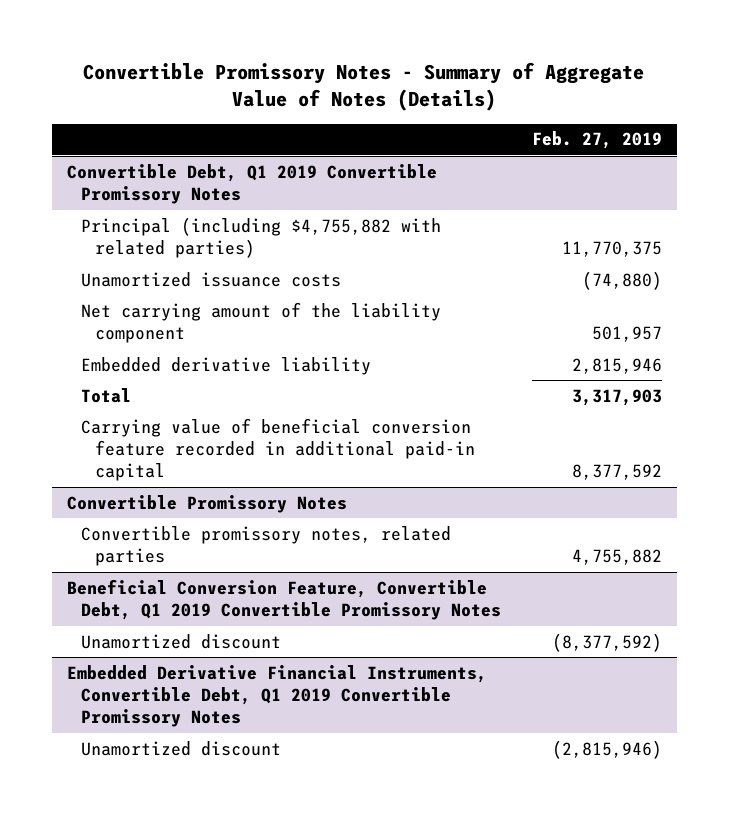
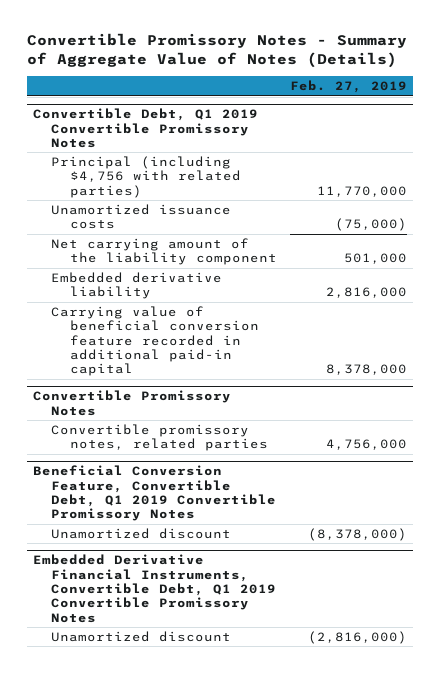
@ Convertible Debt, Q1 2019 Convertible Promissory Notes
- Principal (including $4,755,882 with related parties) | 11,770,375
- Unamortized issuance costs | (74,880)
- Net carrying amount of the liability component | 501,957
- Embedded derivative liability | 2,815,946
- Total | 3,317,903
- Carrying value of beneficial conversion feature recorded in additional paid-in capital | 8,377,592
+ Principal (including $4,756 with related parties) | 11,770,000
+ Unamortized issuance costs | (75,000)
+ Net carrying amount of the liability component | 501,000
+ Embedded derivative liability | 2,816,000
+ Carrying value of beneficial conversion feature recorded in additional paid-in capital | 8,378,000
@ Convertible Promissory Notes
- Convertible promissory notes, related parties | 4,755,882
+ Convertible promissory notes, related parties | 4,756,000
@ Beneficial Conversion Feature, Convertible Debt, Q1 2019 Convertible Promissory Notes
- Unamortized discount | (8,377,592)
+ Unamortized discount | (8,378,000)
@ Embedded Derivative Financial Instruments, Convertible Debt, Q1 2019 Convertible Promissory Notes
- Unamortized discount | (2,815,946)
+ Unamortized discount | (2,816,000)

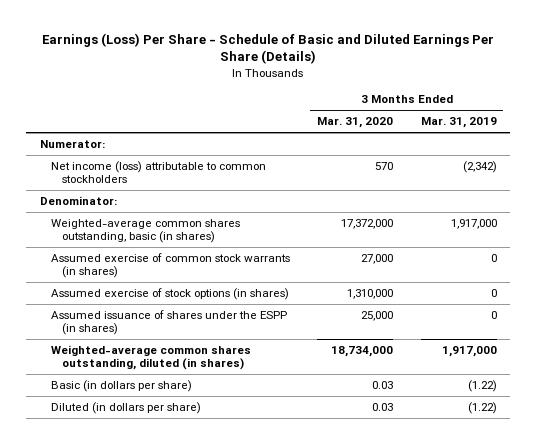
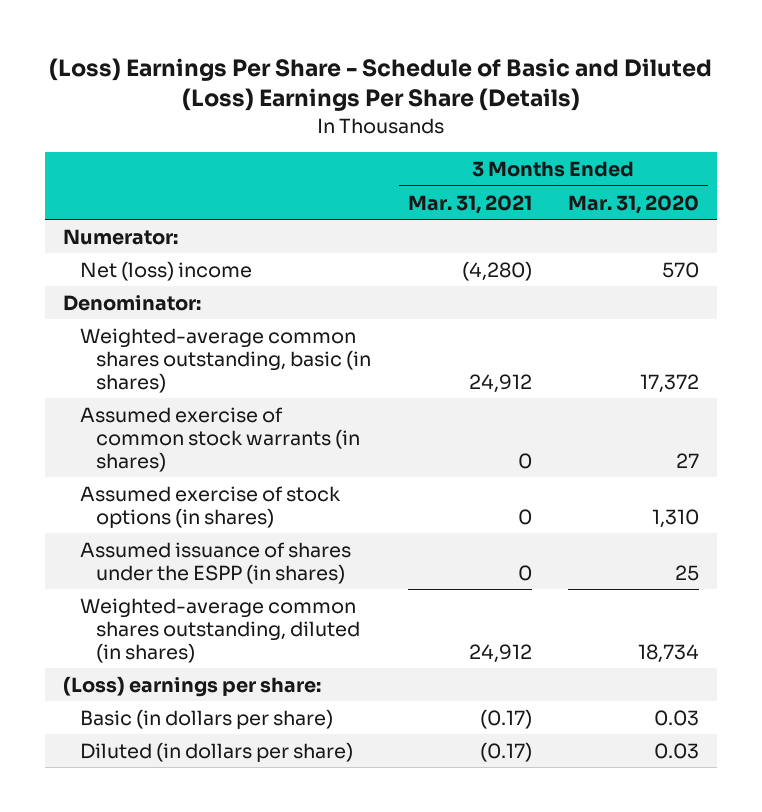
- Earnings (Loss) Per Share - Schedule of Basic and Diluted Earnings Per Share (Details)
+ (Loss) Earnings Per Share - Schedule of Basic and Diluted (Loss) Earnings Per Share (Details)
- | 3 Months Ended Mar. 31, 2020 | 3 Months Ended Mar. 31, 2019
+ | 3 Months Ended Mar. 31, 2021 | 3 Months Ended Mar. 31, 2020
- Net income (loss) attributable to common stockholders | 570 | (2,342)
+ Net (loss) income | (4,280) | 570
- Weighted-average common shares outstanding, basic (in shares) | 17,372,000 | 1,917,000
- Assumed exercise of common stock warrants (in shares) | 27,000 | 0
- Assumed exercise of stock options (in shares) | 1,310,000 | 0
- Assumed issuance of shares under the ESPP (in shares) | 25,000 | 0
- Weighted-average common shares outstanding, diluted (in shares) | 18,734,000 | 1,917,000
+ Weighted-average common shares outstanding, basic (in shares) | 24,912 | 17,372
+ Assumed exercise of common stock warrants (in shares) | 0 | 27
+ Assumed exercise of stock options (in shares) | 0 | 1,310
+ Assumed issuance of shares under the ESPP (in shares) | 0 | 25
+ Weighted-average common shares outstanding, diluted (in shares) | 24,912 | 18,734
+ (Loss) earnings per share:

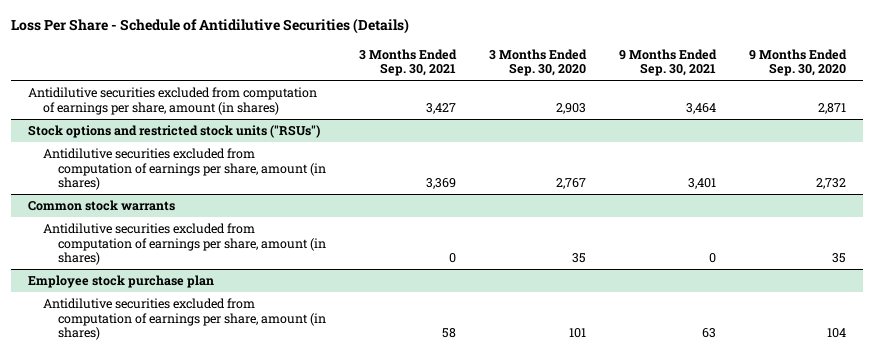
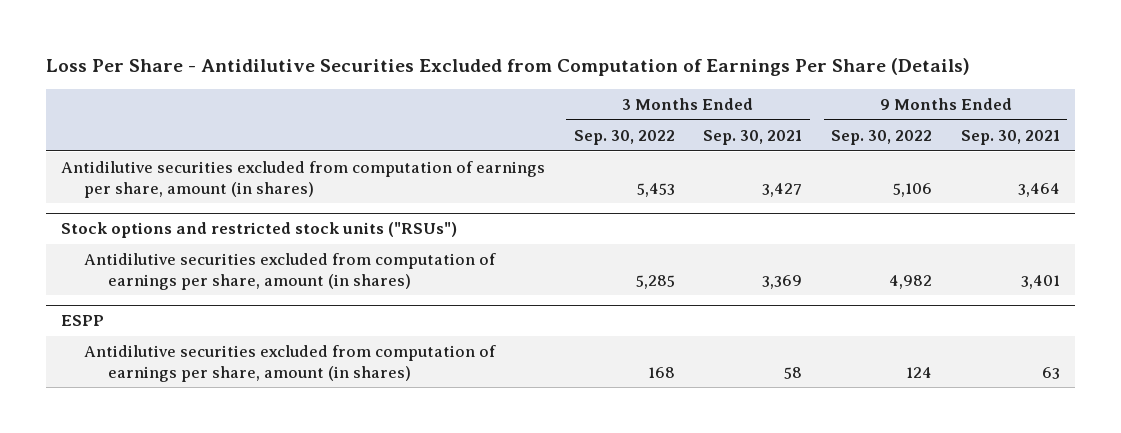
- Loss Per Share - Schedule of Antidilutive Securities (Details)
+ Loss Per Share - Antidilutive Securities Excluded from Computation of Earnings Per Share (Details)
- | 3 Months Ended Sep. 30, 2021 | 3 Months Ended Sep. 30, 2020 | 9 Months Ended Sep. 30, 2021 | 9 Months Ended Sep. 30, 2020
+ | 3 Months Ended Sep. 30, 2022 | 3 Months Ended Sep. 30, 2021 | 9 Months Ended Sep. 30, 2022 | 9 Months Ended Sep. 30, 2021
- Common stock warrants
- Antidilutive securities excluded from computation of earnings per share, amount (in shares) | 0 | 35 | 0 | 35
- Employee stock purchase plan
+ ESPP

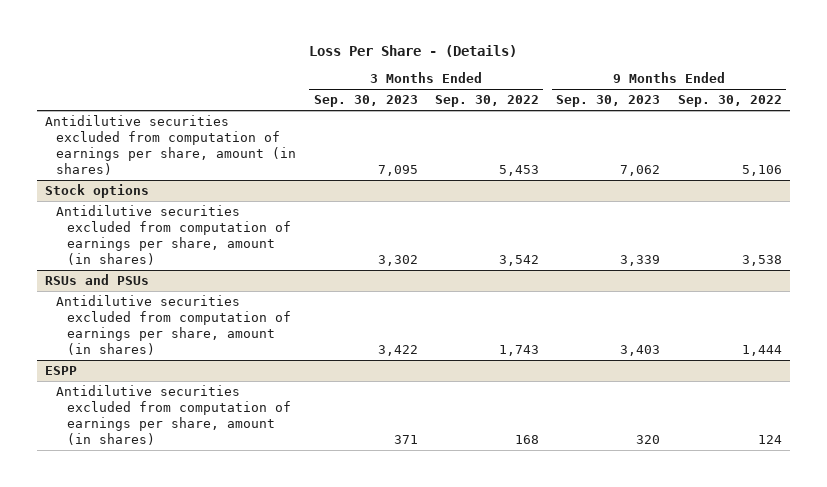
- Loss Per Share - Antidilutive Securities Excluded from Computation of Earnings Per Share (Details)
+ Loss Per Share - (Details)
- | 3 Months Ended Sep. 30, 2022 | 3 Months Ended Sep. 30, 2021 | 9 Months Ended Sep. 30, 2022 | 9 Months Ended Sep. 30, 2021
+ | 3 Months Ended Sep. 30, 2023 | 3 Months Ended Sep. 30, 2022 | 9 Months Ended Sep. 30, 2023 | 9 Months Ended Sep. 30, 2022
- Stock options and restricted stock units ("RSUs")
- Antidilutive securities excluded from computation of earnings per share, amount (in shares) | 5,285 | 3,369 | 4,982 | 3,401
+ Stock options
+ Antidilutive securities excluded from computation of earnings per share, amount (in shares) | 3,302 | 3,542 | 3,339 | 3,538
+ RSUs and PSUs
+ Antidilutive securities excluded from computation of earnings per share, amount (in shares) | 3,422 | 1,743 | 3,403 | 1,444

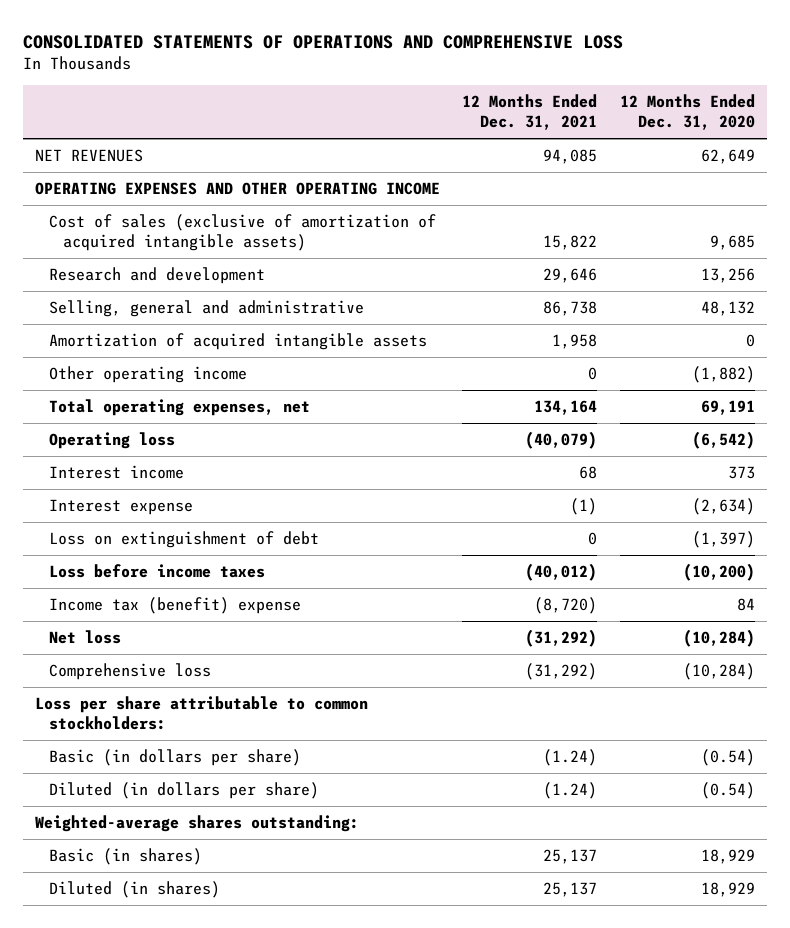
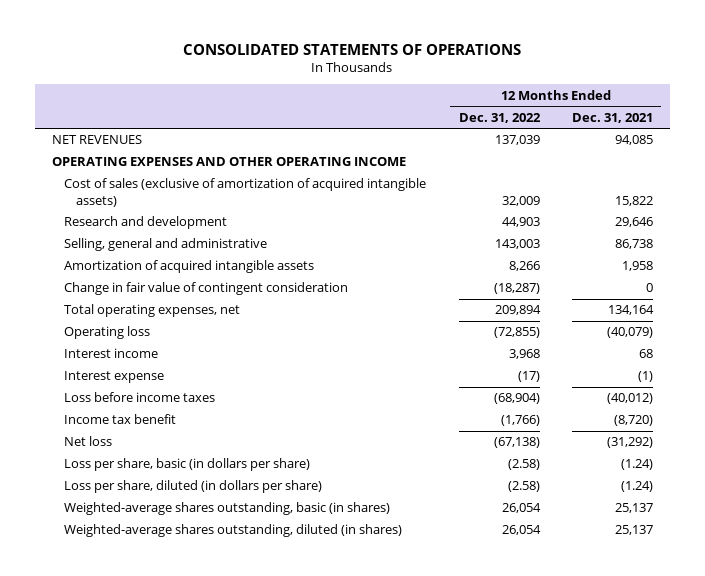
- CONSOLIDATED STATEMENTS OF OPERATIONS AND COMPREHENSIVE LOSS
+ CONSOLIDATED STATEMENTS OF OPERATIONS
- | 12 Months Ended Dec. 31, 2021 | 12 Months Ended Dec. 31, 2020
+ | 12 Months Ended Dec. 31, 2022 | 12 Months Ended Dec. 31, 2021
- Other operating income | 0 | (1,882)
+ Change in fair value of contingent consideration | (18,287) | 0
- Loss on extinguishment of debt | 0 | (1,397)
- Income tax (benefit) expense | (8,720) | 84
+ Income tax benefit | (1,766) | (8,720)
- Comprehensive loss | (31,292) | (10,284)
- Loss per share attributable to common stockholders:
- Basic (in dollars per share) | (1.24) | (0.54)
- Diluted (in dollars per share) | (1.24) | (0.54)
- Weighted-average shares outstanding:
- Basic (in shares) | 25,137 | 18,929
- Diluted (in shares) | 25,137 | 18,929
+ Loss per share, basic (in dollars per share) | (2.58) | (1.24)
+ Loss per share, diluted (in dollars per share) | (2.58) | (1.24)
+ Weighted-average shares outstanding, basic (in shares) | 26,054 | 25,137
+ Weighted-average shares outstanding, diluted (in shares) | 26,054 | 25,137

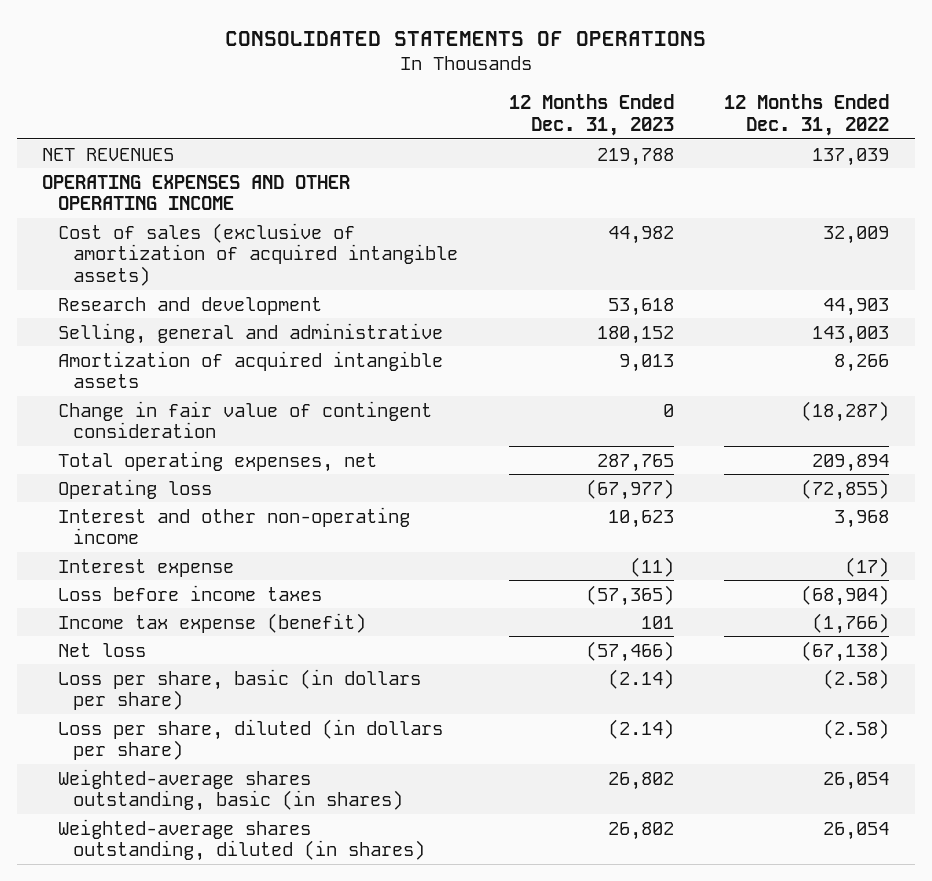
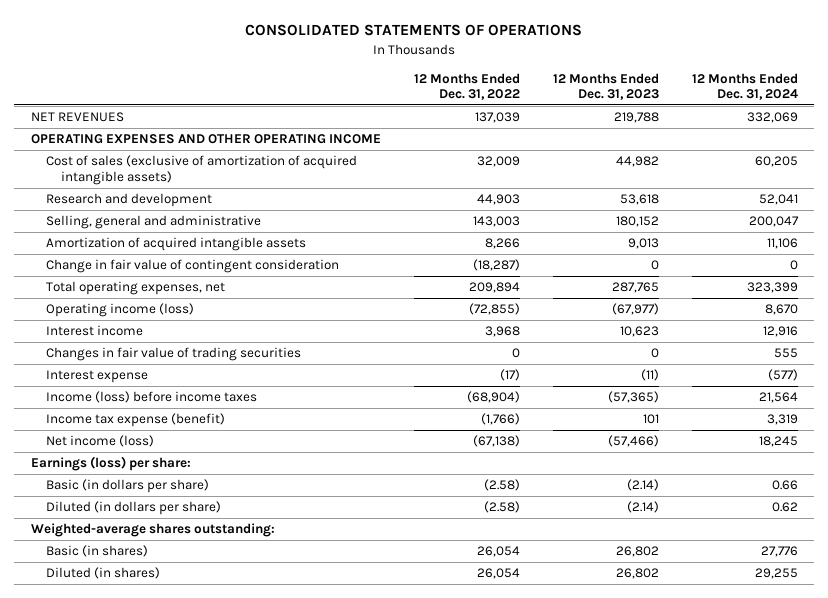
- | 12 Months Ended Dec. 31, 2023 | 12 Months Ended Dec. 31, 2022
+ | 12 Months Ended Dec. 31, 2022 | 12 Months Ended Dec. 31, 2023 | 12 Months Ended Dec. 31, 2024
- Operating loss | (67,977) | (72,855)
- Interest and other non-operating income | 10,623 | 3,968
+ Operating income (loss) | (72,855) | (67,977) | 8,670
+ Interest income | 3,968 | 10,623 | 12,916
+ Changes in fair value of trading securities | 0 | 0 | 555
- Loss before income taxes | (57,365) | (68,904)
+ Income (loss) before income taxes | (68,904) | (57,365) | 21,564
- Net loss | (57,466) | (67,138)
- Loss per share, basic (in dollars per share) | (2.14) | (2.58)
- Loss per share, diluted (in dollars per share) | (2.14) | (2.58)
- Weighted-average shares outstanding, basic (in shares) | 26,802 | 26,054
- Weighted-average shares outstanding, diluted (in shares) | 26,802 | 26,054
+ Net income (loss) | (67,138) | (57,466) | 18,245
+ Earnings (loss) per share:
+ Basic (in dollars per share) | (2.58) | (2.14) | 0.66
+ Diluted (in dollars per share) | (2.58) | (2.14) | 0.62
+ Weighted-average shares outstanding:
+ Basic (in shares) | 26,054 | 26,802 | 27,776
+ Diluted (in shares) | 26,054 | 26,802 | 29,255

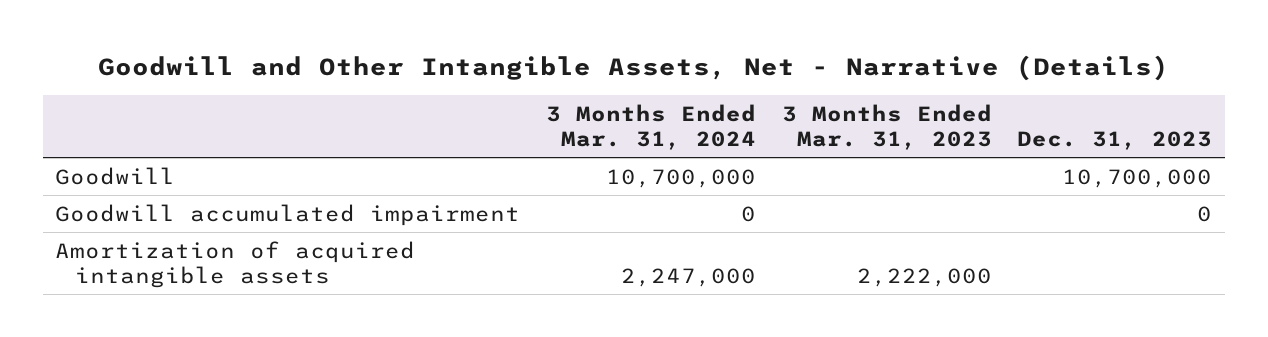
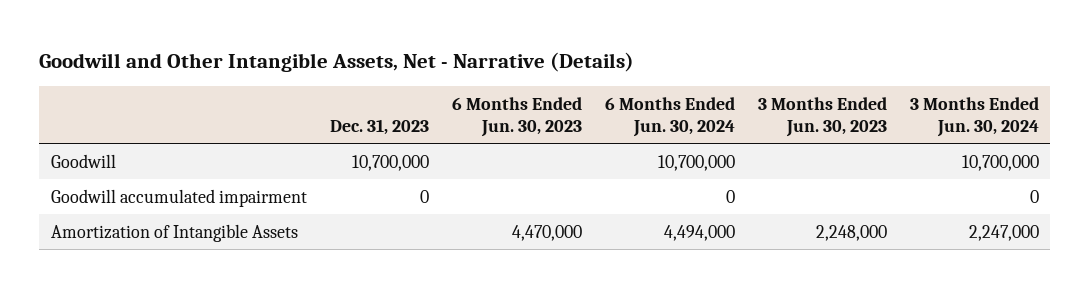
- | 3 Months Ended Mar. 31, 2024 | 3 Months Ended Mar. 31, 2023 | Dec. 31, 2023
+ | Dec. 31, 2023 | 6 Months Ended Jun. 30, 2023 | 6 Months Ended Jun. 30, 2024 | 3 Months Ended Jun. 30, 2023 | 3 Months Ended Jun. 30, 2024
- Amortization of acquired intangible assets | 2,247,000 | 2,222,000 |
+ Amortization of Intangible Assets | | 4,470,000 | 4,494,000 | 2,248,000 | 2,247,000

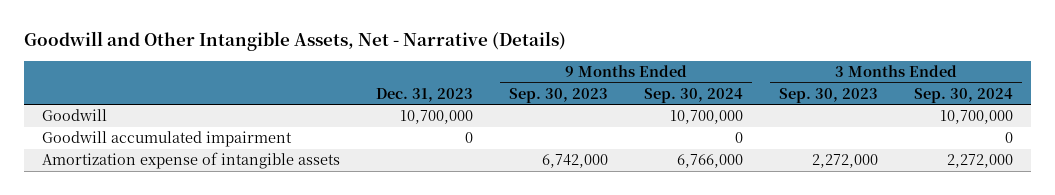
- | Dec. 31, 2023 | 6 Months Ended Jun. 30, 2023 | 6 Months Ended Jun. 30, 2024 | 3 Months Ended Jun. 30, 2023 | 3 Months Ended Jun. 30, 2024
+ | Dec. 31, 2023 | 9 Months Ended Sep. 30, 2023 | 9 Months Ended Sep. 30, 2024 | 3 Months Ended Sep. 30, 2023 | 3 Months Ended Sep. 30, 2024
- Amortization of Intangible Assets | | 4,470,000 | 4,494,000 | 2,248,000 | 2,247,000
+ Amortization expense of intangible assets | | 6,742,000 | 6,766,000 | 2,272,000 | 2,272,000

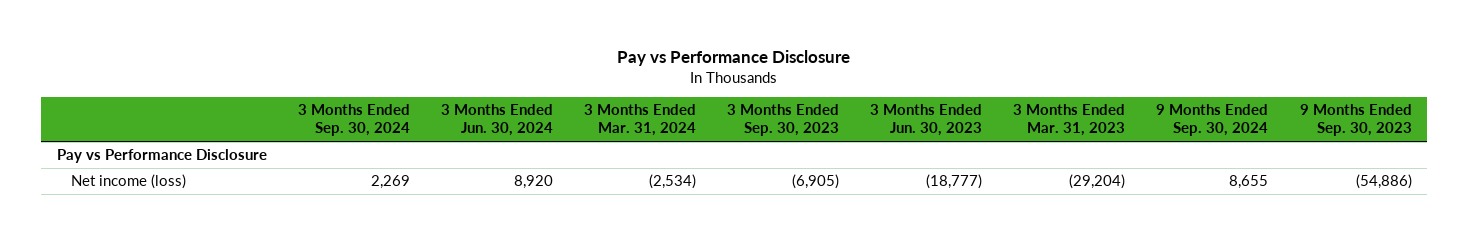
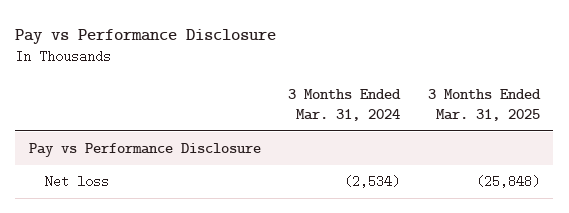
- | 3 Months Ended Sep. 30, 2024 | 3 Months Ended Jun. 30, 2024 | 3 Months Ended Mar. 31, 2024 | 3 Months Ended Sep. 30, 2023 | 3 Months Ended Jun. 30, 2023 | 3 Months Ended Mar. 31, 2023 | 9 Months Ended Sep. 30, 2024 | 9 Months Ended Sep. 30, 2023
+ | 3 Months Ended Mar. 31, 2024 | 3 Months Ended Mar. 31, 2025
- Net income (loss) | 2,269 | 8,920 | (2,534) | (6,905) | (18,777) | (29,204) | 8,655 | (54,886)
+ Net loss | (2,534) | (25,848)

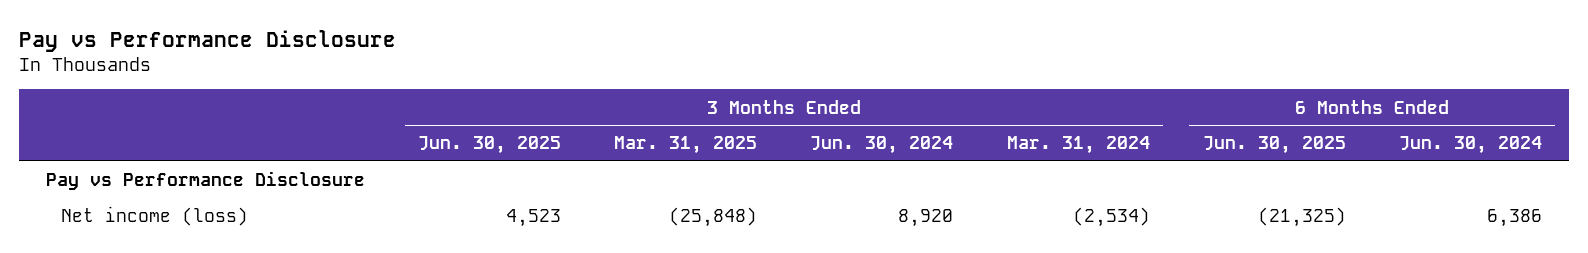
- | 3 Months Ended Mar. 31, 2024 | 3 Months Ended Mar. 31, 2025
+ | 3 Months Ended Jun. 30, 2025 | 3 Months Ended Mar. 31, 2025 | 3 Months Ended Jun. 30, 2024 | 3 Months Ended Mar. 31, 2024 | 6 Months Ended Jun. 30, 2025 | 6 Months Ended Jun. 30, 2024
- Net loss | (2,534) | (25,848)
+ Net income (loss) | 4,523 | (25,848) | 8,920 | (2,534) | (21,325) | 6,386

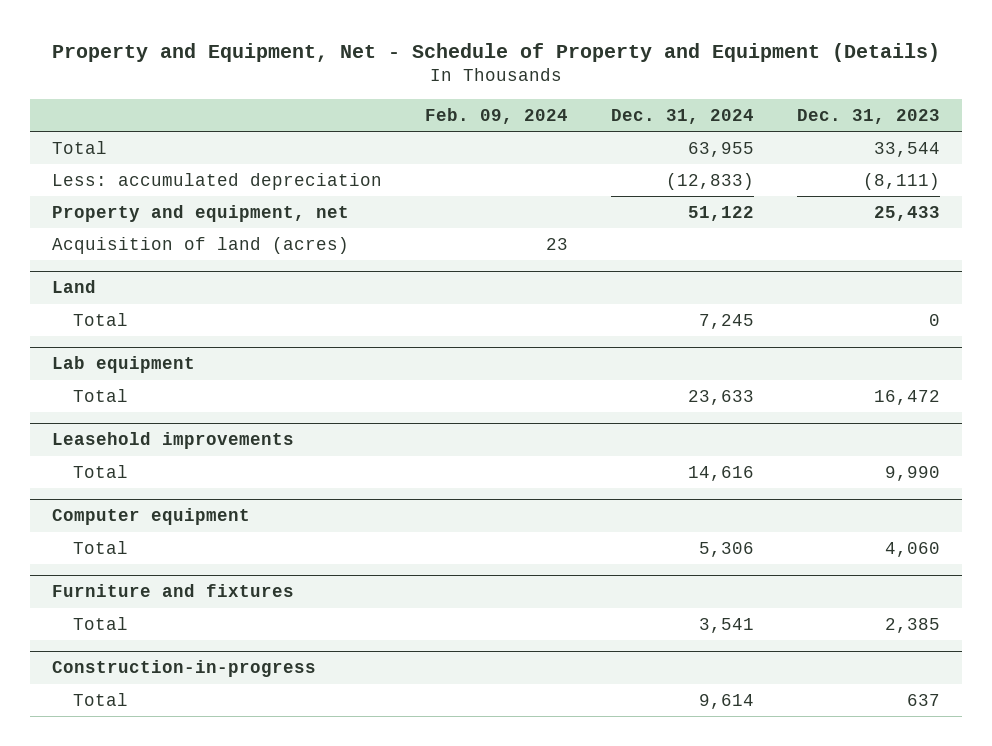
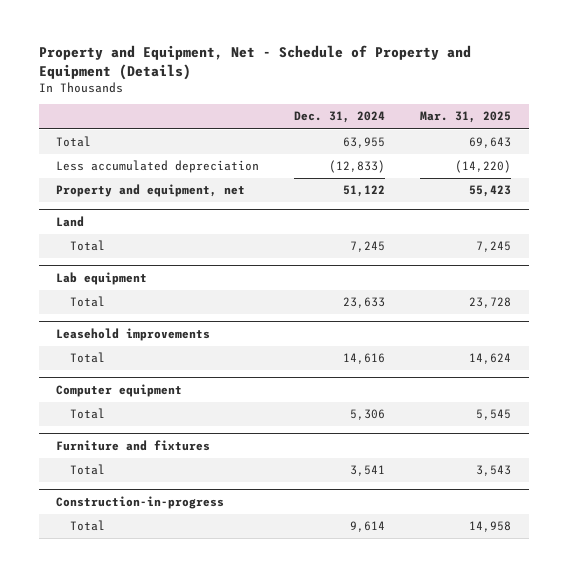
- | Feb. 09, 2024 | Dec. 31, 2024 | Dec. 31, 2023
+ | Dec. 31, 2024 | Mar. 31, 2025
- Less: accumulated depreciation | | (12,833) | (8,111)
+ Less accumulated depreciation | (12,833) | (14,220)
- Acquisition of land (acres) | 23 | |

